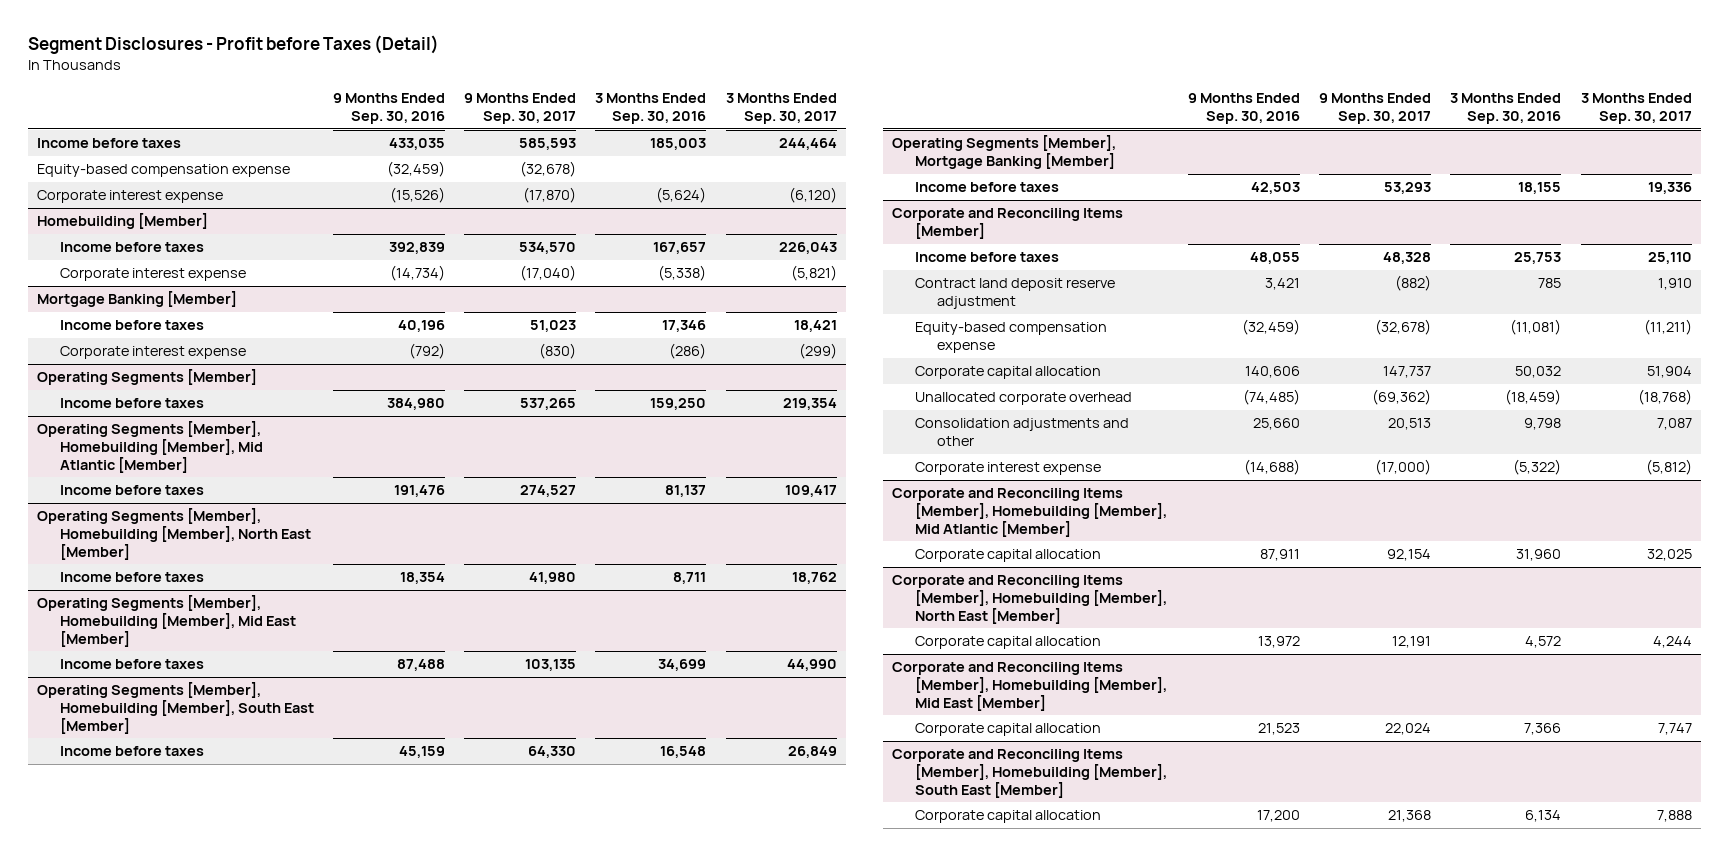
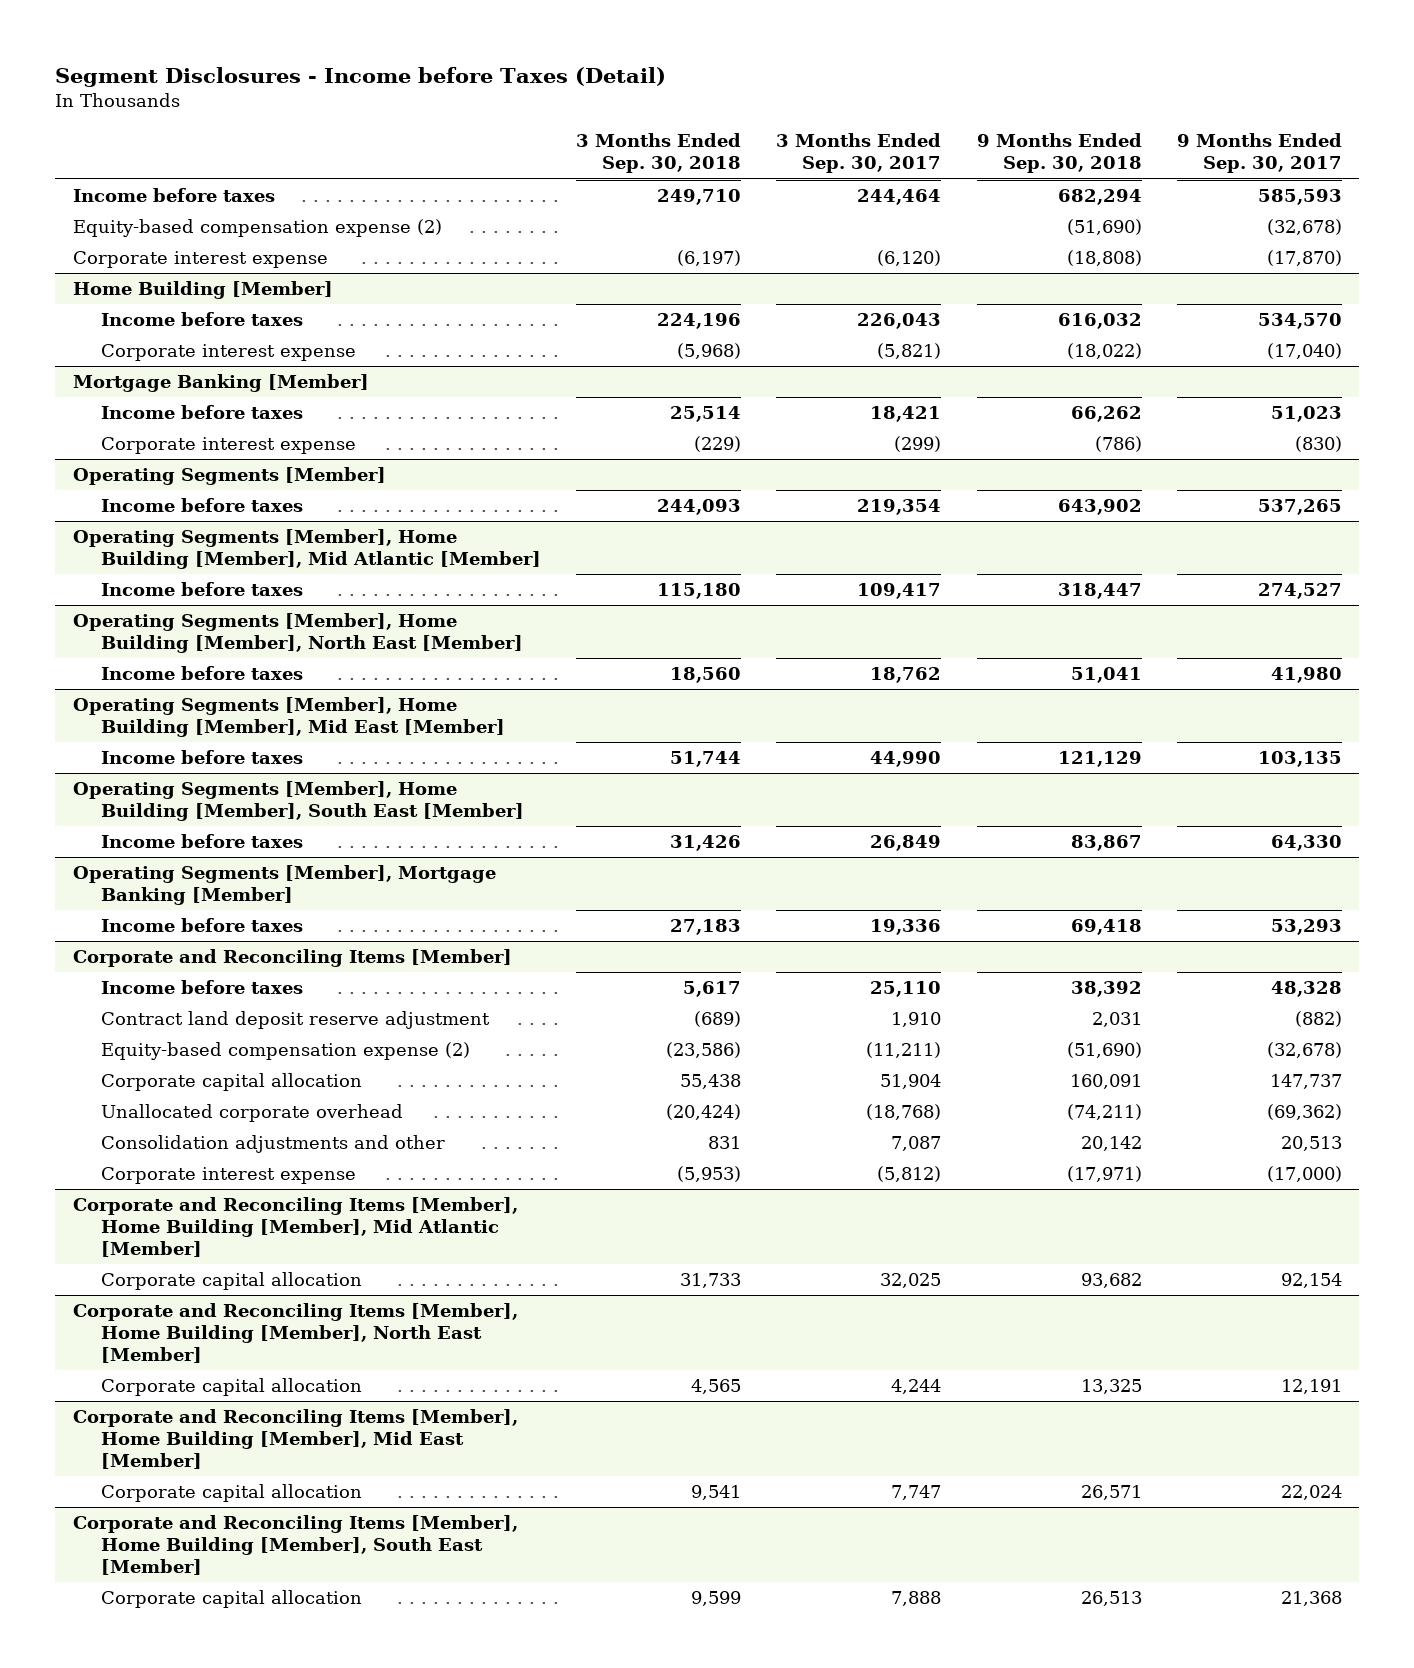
- Segment Disclosures - Profit before Taxes (Detail)
+ Segment Disclosures - Income before Taxes (Detail)
- | 9 Months Ended Sep. 30, 2016 | 9 Months Ended Sep. 30, 2017 | 3 Months Ended Sep. 30, 2016 | 3 Months Ended Sep. 30, 2017
+ | 3 Months Ended Sep. 30, 2018 | 3 Months Ended Sep. 30, 2017 | 9 Months Ended Sep. 30, 2018 | 9 Months Ended Sep. 30, 2017
- Equity-based compensation expense | (32,459) | (32,678) | |
+ Equity-based compensation expense (2) | | | (51,690) | (32,678)
- Homebuilding [Member]
+ Home Building [Member]
- Operating Segments [Member], Homebuilding [Member], Mid Atlantic [Member]
+ Operating Segments [Member], Home Building [Member], Mid Atlantic [Member]
- Operating Segments [Member], Homebuilding [Member], North East [Member]
+ Operating Segments [Member], Home Building [Member], North East [Member]
- Operating Segments [Member], Homebuilding [Member], Mid East [Member]
+ Operating Segments [Member], Home Building [Member], Mid East [Member]
- Operating Segments [Member], Homebuilding [Member], South East [Member]
+ Operating Segments [Member], Home Building [Member], South East [Member]
@ Corporate and Reconciling Items [Member]
- Equity-based compensation expense | (32,459) | (32,678) | (11,081) | (11,211)
+ Equity-based compensation expense (2) | (23,586) | (11,211) | (51,690) | (32,678)
- Corporate and Reconciling Items [Member], Homebuilding [Member], Mid Atlantic [Member]
+ Corporate and Reconciling Items [Member], Home Building [Member], Mid Atlantic [Member]
- Corporate and Reconciling Items [Member], Homebuilding [Member], North East [Member]
+ Corporate and Reconciling Items [Member], Home Building [Member], North East [Member]
- Corporate and Reconciling Items [Member], Homebuilding [Member], Mid East [Member]
+ Corporate and Reconciling Items [Member], Home Building [Member], Mid East [Member]
- Corporate and Reconciling Items [Member], Homebuilding [Member], South East [Member]
+ Corporate and Reconciling Items [Member], Home Building [Member], South East [Member]

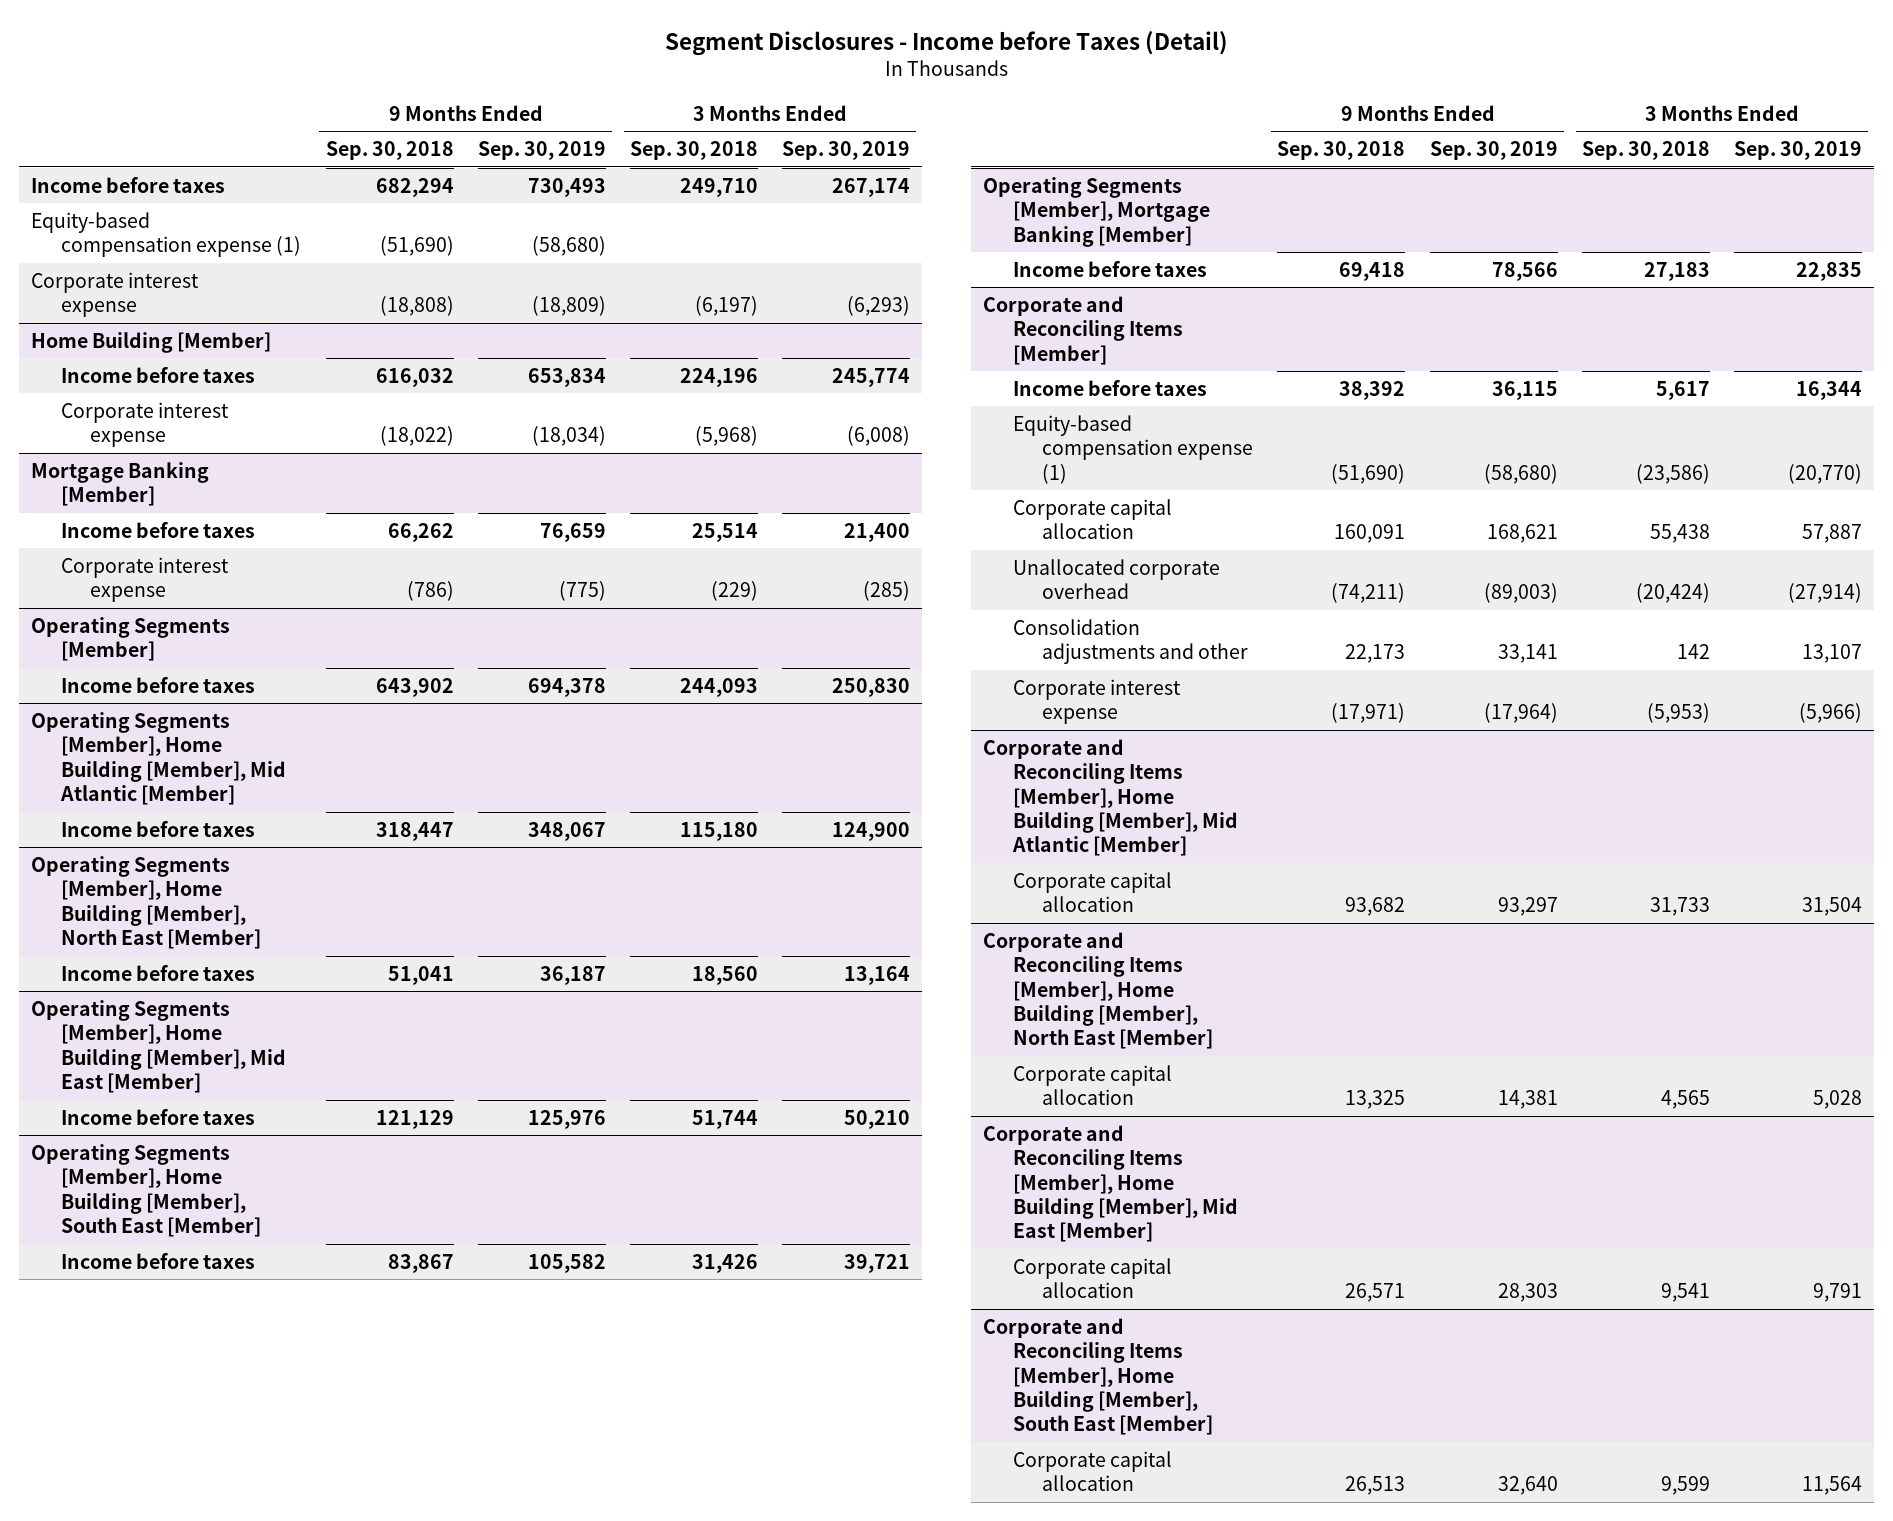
- | 3 Months Ended Sep. 30, 2018 | 3 Months Ended Sep. 30, 2017 | 9 Months Ended Sep. 30, 2018 | 9 Months Ended Sep. 30, 2017
+ | 9 Months Ended Sep. 30, 2018 | 9 Months Ended Sep. 30, 2019 | 3 Months Ended Sep. 30, 2018 | 3 Months Ended Sep. 30, 2019
- Equity-based compensation expense (2) | | | (51,690) | (32,678)
+ Equity-based compensation expense (1) | (51,690) | (58,680) | |
@ Corporate and Reconciling Items [Member]
- Contract land deposit reserve adjustment | (689) | 1,910 | 2,031 | (882)
- Equity-based compensation expense (2) | (23,586) | (11,211) | (51,690) | (32,678)
+ Equity-based compensation expense (1) | (51,690) | (58,680) | (23,586) | (20,770)
- Consolidation adjustments and other | 831 | 7,087 | 20,142 | 20,513
+ Consolidation adjustments and other | 22,173 | 33,141 | 142 | 13,107

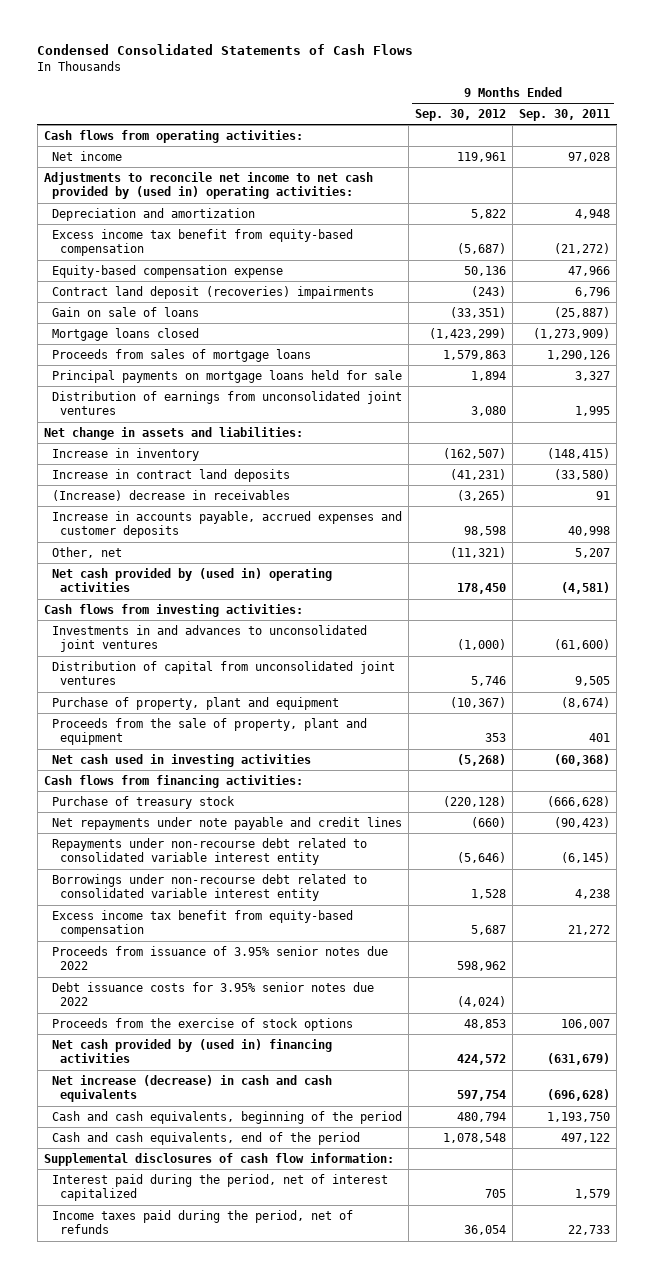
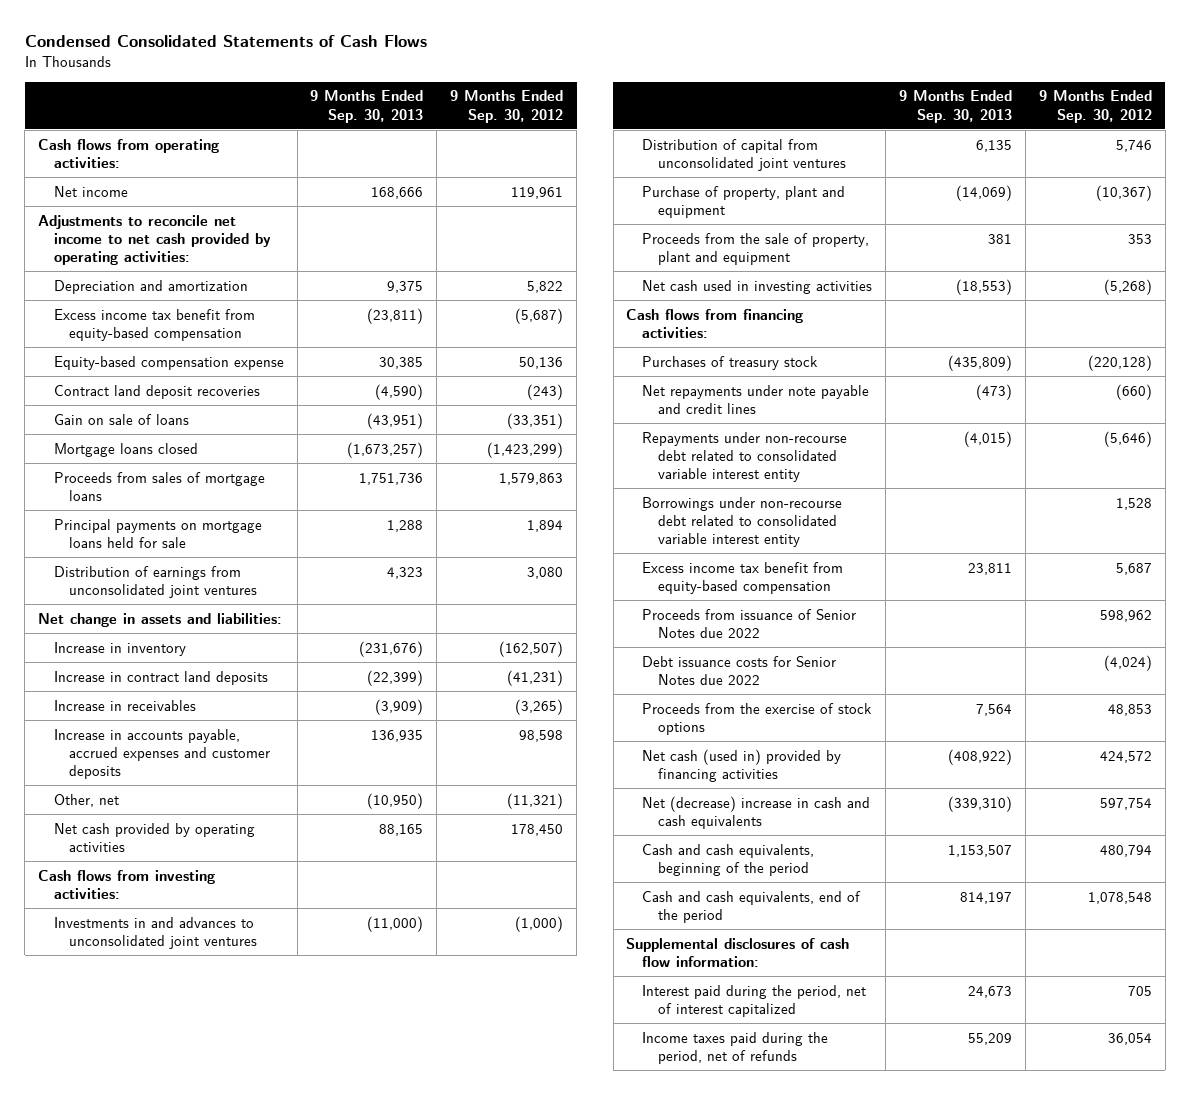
- | 9 Months Ended Sep. 30, 2012 | 9 Months Ended Sep. 30, 2011
+ | 9 Months Ended Sep. 30, 2013 | 9 Months Ended Sep. 30, 2012
- Adjustments to reconcile net income to net cash provided by (used in) operating activities:
+ Adjustments to reconcile net income to net cash provided by operating activities:
- Contract land deposit (recoveries) impairments | (243) | 6,796
+ Contract land deposit recoveries | (4,590) | (243)
- (Increase) decrease in receivables | (3,265) | 91
+ Increase in receivables | (3,909) | (3,265)
- Net cash provided by (used in) operating activities | 178,450 | (4,581)
+ Net cash provided by operating activities | 88,165 | 178,450
- Purchase of treasury stock | (220,128) | (666,628)
+ Purchases of treasury stock | (435,809) | (220,128)
- Proceeds from issuance of 3.95% senior notes due 2022 | 598,962 |
- Debt issuance costs for 3.95% senior notes due 2022 | (4,024) |
+ Proceeds from issuance of Senior Notes due 2022 | | 598,962
+ Debt issuance costs for Senior Notes due 2022 | | (4,024)
- Net cash provided by (used in) financing activities | 424,572 | (631,679)
- Net increase (decrease) in cash and cash equivalents | 597,754 | (696,628)
+ Net cash (used in) provided by financing activities | (408,922) | 424,572
+ Net (decrease) increase in cash and cash equivalents | (339,310) | 597,754

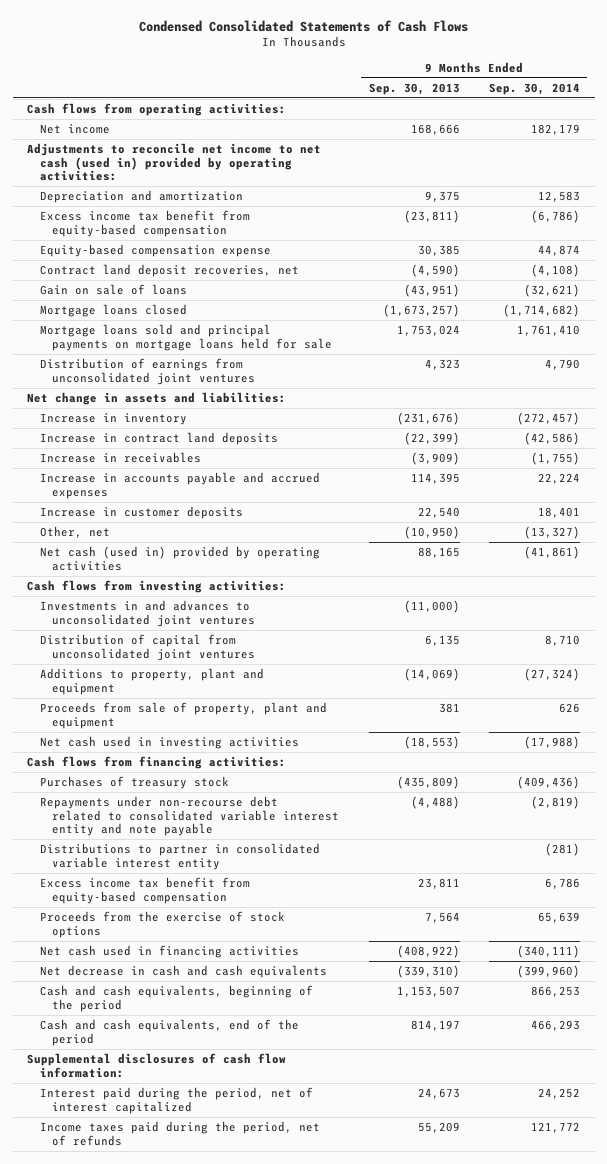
- | 9 Months Ended Sep. 30, 2013 | 9 Months Ended Sep. 30, 2012
+ | 9 Months Ended Sep. 30, 2013 | 9 Months Ended Sep. 30, 2014
- Adjustments to reconcile net income to net cash provided by operating activities:
+ Adjustments to reconcile net income to net cash (used in) provided by operating activities:
- Contract land deposit recoveries | (4,590) | (243)
+ Contract land deposit recoveries, net | (4,590) | (4,108)
- Proceeds from sales of mortgage loans | 1,751,736 | 1,579,863
- Principal payments on mortgage loans held for sale | 1,288 | 1,894
+ Mortgage loans sold and principal payments on mortgage loans held for sale | 1,753,024 | 1,761,410
- Increase in accounts payable, accrued expenses and customer deposits | 136,935 | 98,598
+ Increase in accounts payable and accrued expenses | 114,395 | 22,224
+ Increase in customer deposits | 22,540 | 18,401
- Net cash provided by operating activities | 88,165 | 178,450
+ Net cash (used in) provided by operating activities | 88,165 | (41,861)
- Purchase of property, plant and equipment | (14,069) | (10,367)
- Proceeds from the sale of property, plant and equipment | 381 | 353
+ Additions to property, plant and equipment | (14,069) | (27,324)
+ Proceeds from sale of property, plant and equipment | 381 | 626
- Net repayments under note payable and credit lines | (473) | (660)
- Repayments under non-recourse debt related to consolidated variable interest entity | (4,015) | (5,646)
- Borrowings under non-recourse debt related to consolidated variable interest entity | | 1,528
+ Repayments under non-recourse debt related to consolidated variable interest entity and note payable | (4,488) | (2,819)
+ Distributions to partner in consolidated variable interest entity | | (281)
- Proceeds from issuance of Senior Notes due 2022 | | 598,962
- Debt issuance costs for Senior Notes due 2022 | | (4,024)
- Net cash (used in) provided by financing activities | (408,922) | 424,572
- Net (decrease) increase in cash and cash equivalents | (339,310) | 597,754
+ Net cash used in financing activities | (408,922) | (340,111)
+ Net decrease in cash and cash equivalents | (339,310) | (399,960)

